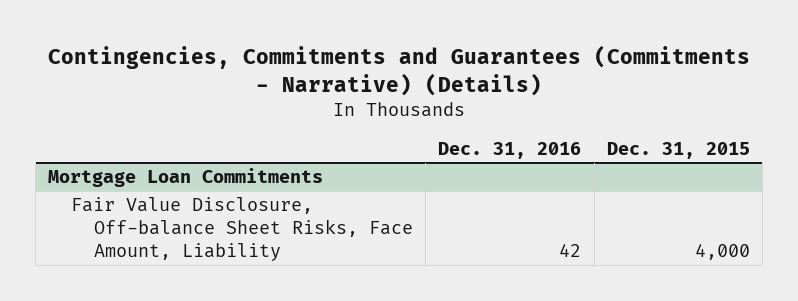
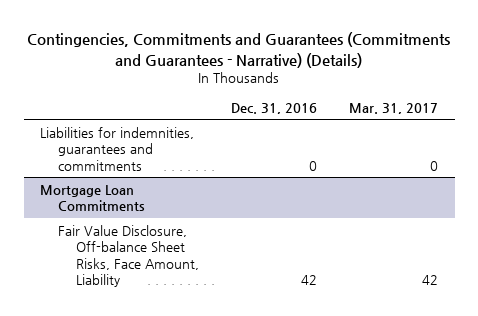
- Contingencies, Commitments and Guarantees (Commitments - Narrative) (Details)
+ Contingencies, Commitments and Guarantees (Commitments and Guarantees - Narrative) (Details)
- | Dec. 31, 2016 | Dec. 31, 2015
+ | Dec. 31, 2016 | Mar. 31, 2017
+ Liabilities for indemnities, guarantees and commitments | 0 | 0

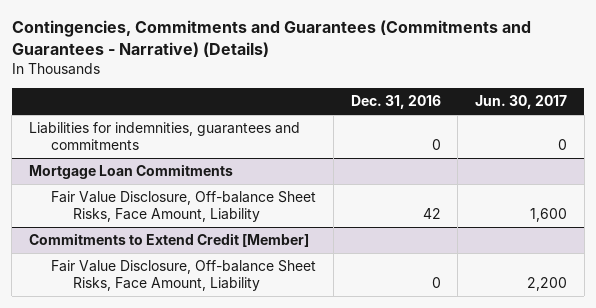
- | Dec. 31, 2016 | Mar. 31, 2017
+ | Dec. 31, 2016 | Jun. 30, 2017
+ Commitments to Extend Credit [Member]
+ Fair Value Disclosure, Off-balance Sheet Risks, Face Amount, Liability | 0 | 2,200

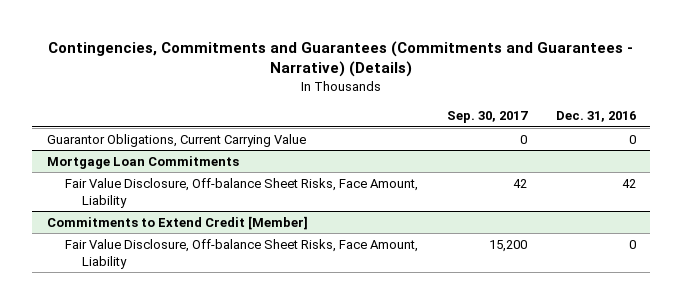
- | Dec. 31, 2016 | Jun. 30, 2017
+ | Sep. 30, 2017 | Dec. 31, 2016
- Liabilities for indemnities, guarantees and commitments | 0 | 0
+ Guarantor Obligations, Current Carrying Value | 0 | 0

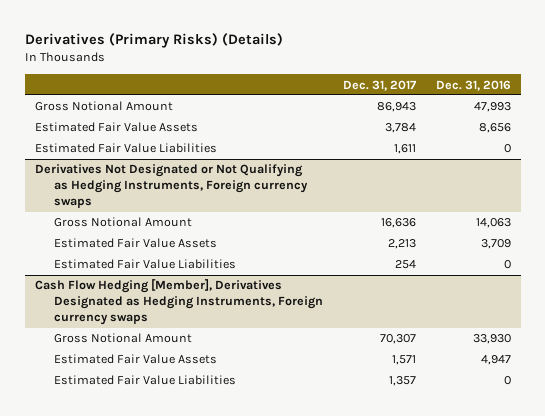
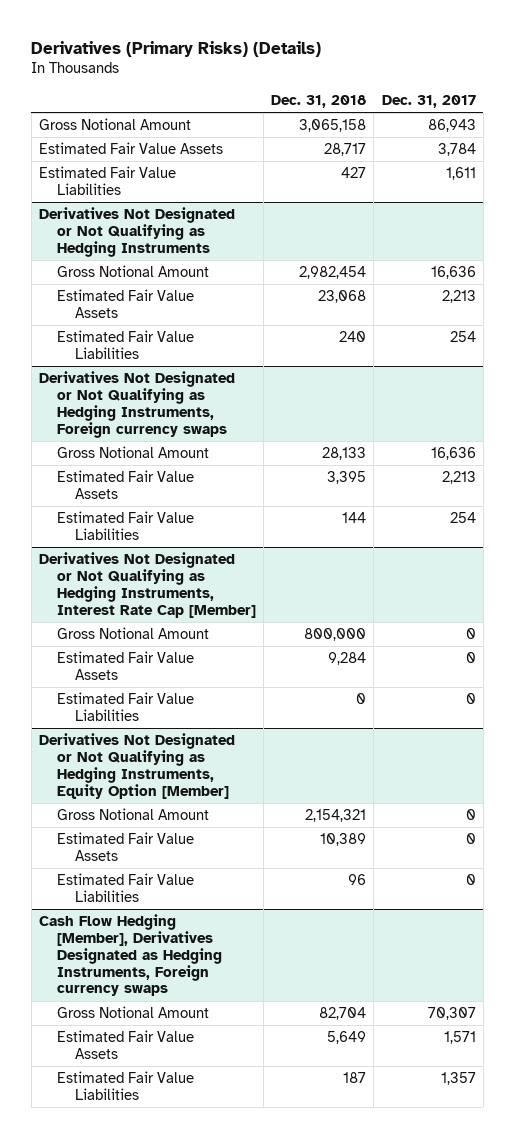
- | Dec. 31, 2017 | Dec. 31, 2016
+ | Dec. 31, 2018 | Dec. 31, 2017
+ Derivatives Not Designated or Not Qualifying as Hedging Instruments
+ Gross Notional Amount | 2,982,454 | 16,636
+ Estimated Fair Value Assets | 23,068 | 2,213
+ Estimated Fair Value Liabilities | 240 | 254
+ Derivatives Not Designated or Not Qualifying as Hedging Instruments, Interest Rate Cap [Member]
+ Gross Notional Amount | 800,000 | 0
+ Estimated Fair Value Assets | 9,284 | 0
+ Estimated Fair Value Liabilities | 0 | 0
+ Derivatives Not Designated or Not Qualifying as Hedging Instruments, Equity Option [Member]
+ Gross Notional Amount | 2,154,321 | 0
+ Estimated Fair Value Assets | 10,389 | 0
+ Estimated Fair Value Liabilities | 96 | 0

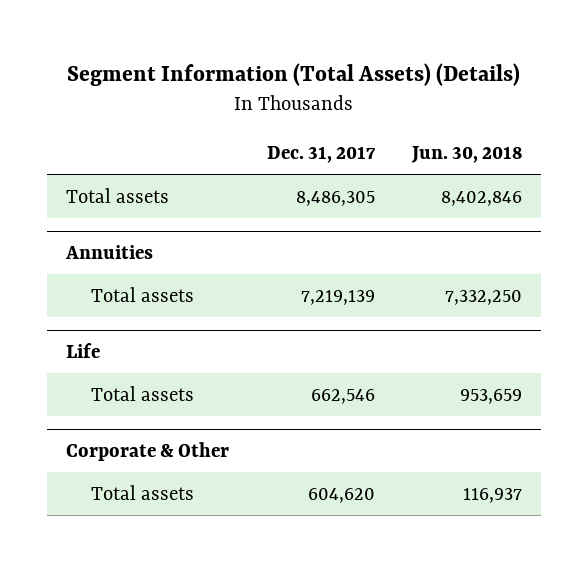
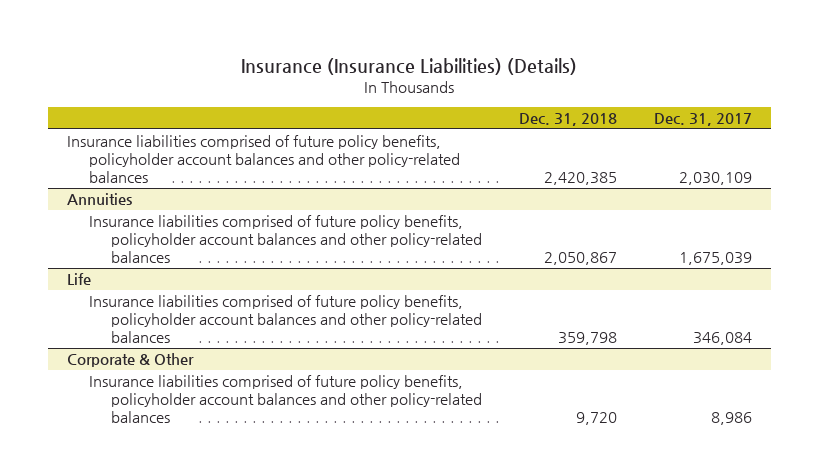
- Segment Information (Total Assets) (Details)
+ Insurance (Insurance Liabilities) (Details)
- | Dec. 31, 2017 | Jun. 30, 2018
+ | Dec. 31, 2018 | Dec. 31, 2017
- Total assets | 8,486,305 | 8,402,846
+ Insurance liabilities comprised of future policy benefits, policyholder account balances and other policy-related balances | 2,420,385 | 2,030,109
@ Annuities
- Total assets | 7,219,139 | 7,332,250
+ Insurance liabilities comprised of future policy benefits, policyholder account balances and other policy-related balances | 2,050,867 | 1,675,039
@ Life
- Total assets | 662,546 | 953,659
+ Insurance liabilities comprised of future policy benefits, policyholder account balances and other policy-related balances | 359,798 | 346,084
@ Corporate & Other
- Total assets | 604,620 | 116,937
+ Insurance liabilities comprised of future policy benefits, policyholder account balances and other policy-related balances | 9,720 | 8,986

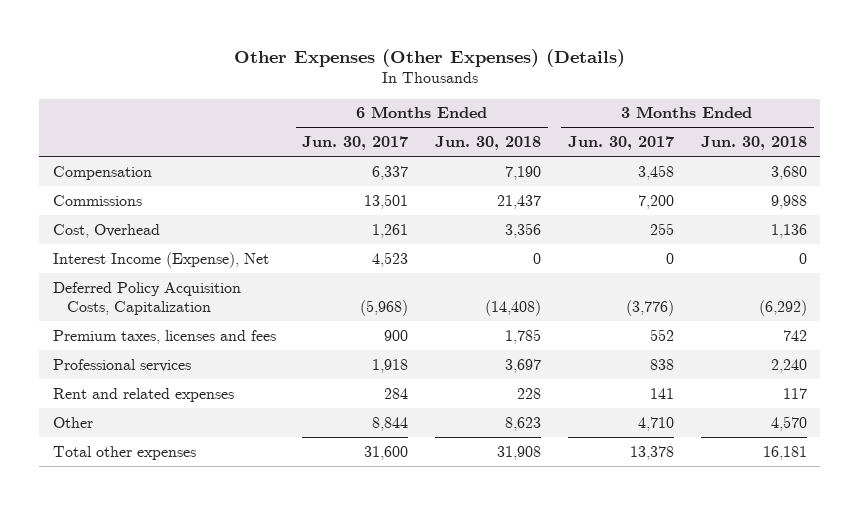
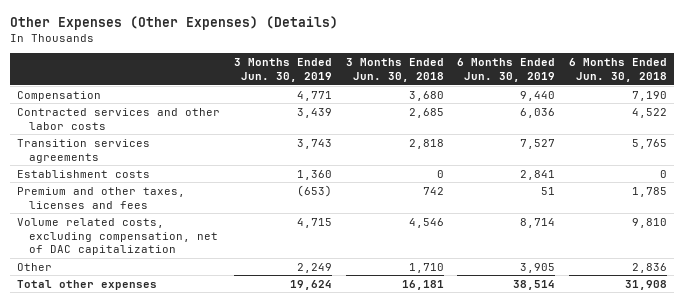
- | 6 Months Ended Jun. 30, 2017 | 6 Months Ended Jun. 30, 2018 | 3 Months Ended Jun. 30, 2017 | 3 Months Ended Jun. 30, 2018
+ | 3 Months Ended Jun. 30, 2019 | 3 Months Ended Jun. 30, 2018 | 6 Months Ended Jun. 30, 2019 | 6 Months Ended Jun. 30, 2018
- Commissions | 13,501 | 21,437 | 7,200 | 9,988
- Cost, Overhead | 1,261 | 3,356 | 255 | 1,136
- Interest Income (Expense), Net | 4,523 | 0 | 0 | 0
- Deferred Policy Acquisition Costs, Capitalization | (5,968) | (14,408) | (3,776) | (6,292)
- Premium taxes, licenses and fees | 900 | 1,785 | 552 | 742
- Professional services | 1,918 | 3,697 | 838 | 2,240
- Rent and related expenses | 284 | 228 | 141 | 117
- Other | 8,844 | 8,623 | 4,710 | 4,570
+ Contracted services and other labor costs | 3,439 | 2,685 | 6,036 | 4,522
+ Transition services agreements | 3,743 | 2,818 | 7,527 | 5,765
+ Establishment costs | 1,360 | 0 | 2,841 | 0
+ Premium and other taxes, licenses and fees | (653) | 742 | 51 | 1,785
+ Volume related costs, excluding compensation, net of DAC capitalization | 4,715 | 4,546 | 8,714 | 9,810
+ Other | 2,249 | 1,710 | 3,905 | 2,836

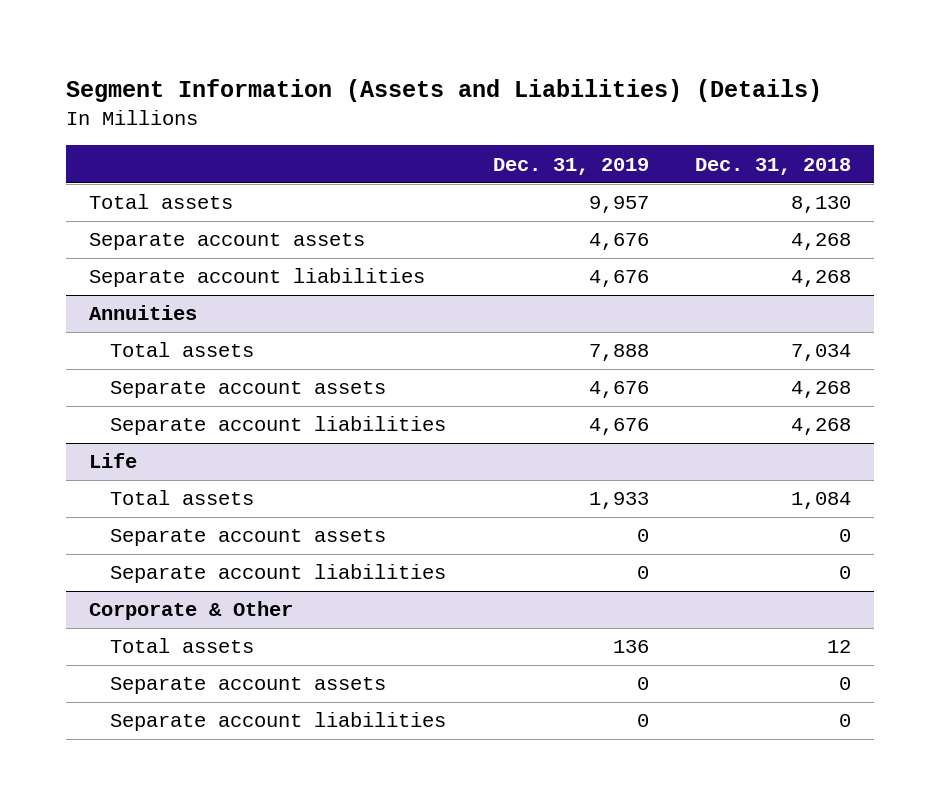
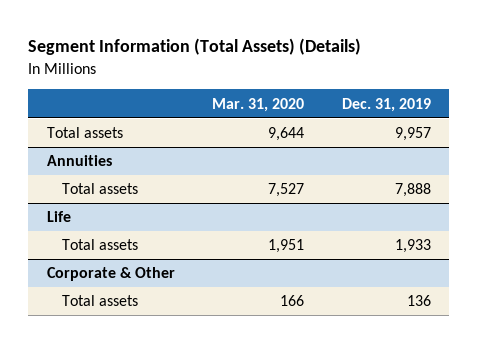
- Segment Information (Assets and Liabilities) (Details)
+ Segment Information (Total Assets) (Details)
- | Dec. 31, 2019 | Dec. 31, 2018
+ | Mar. 31, 2020 | Dec. 31, 2019
- Separate account assets | 4,676 | 4,268
- Separate account liabilities | 4,676 | 4,268
@ Annuities
- Separate account assets | 4,676 | 4,268
- Separate account liabilities | 4,676 | 4,268
@ Life
- Separate account assets | 0 | 0
- Separate account liabilities | 0 | 0
@ Corporate & Other
- Separate account assets | 0 | 0
- Separate account liabilities | 0 | 0

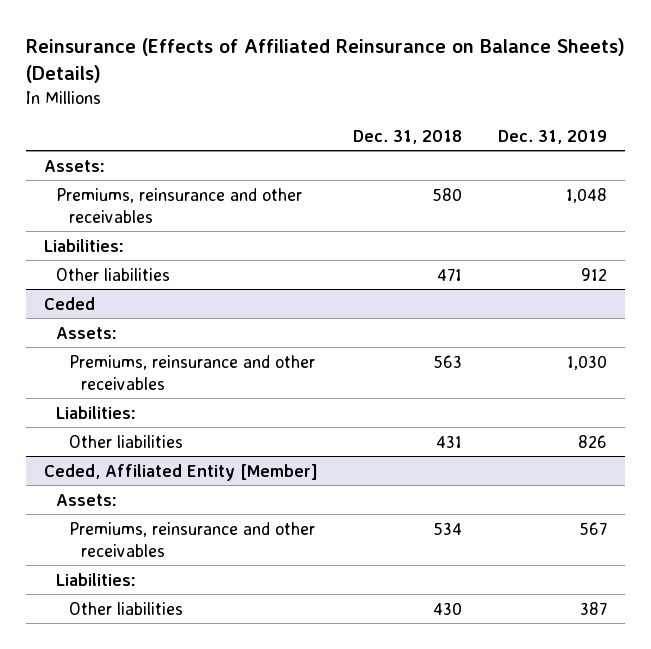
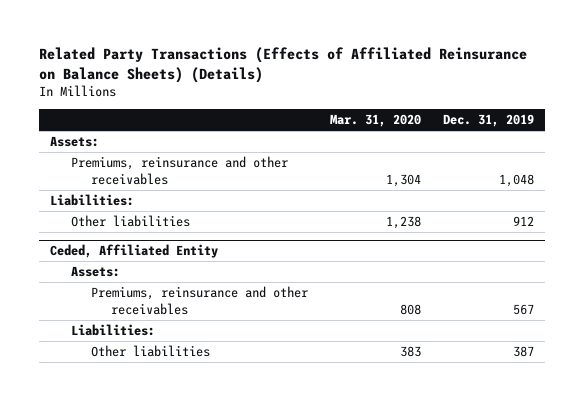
- Reinsurance (Effects of Affiliated Reinsurance on Balance Sheets) (Details)
+ Related Party Transactions (Effects of Affiliated Reinsurance on Balance Sheets) (Details)
- | Dec. 31, 2018 | Dec. 31, 2019
+ | Mar. 31, 2020 | Dec. 31, 2019
- Ceded
- Assets:
- Premiums, reinsurance and other receivables | 563 | 1,030
- Liabilities:
- Other liabilities | 431 | 826
- Ceded, Affiliated Entity [Member]
+ Ceded, Affiliated Entity

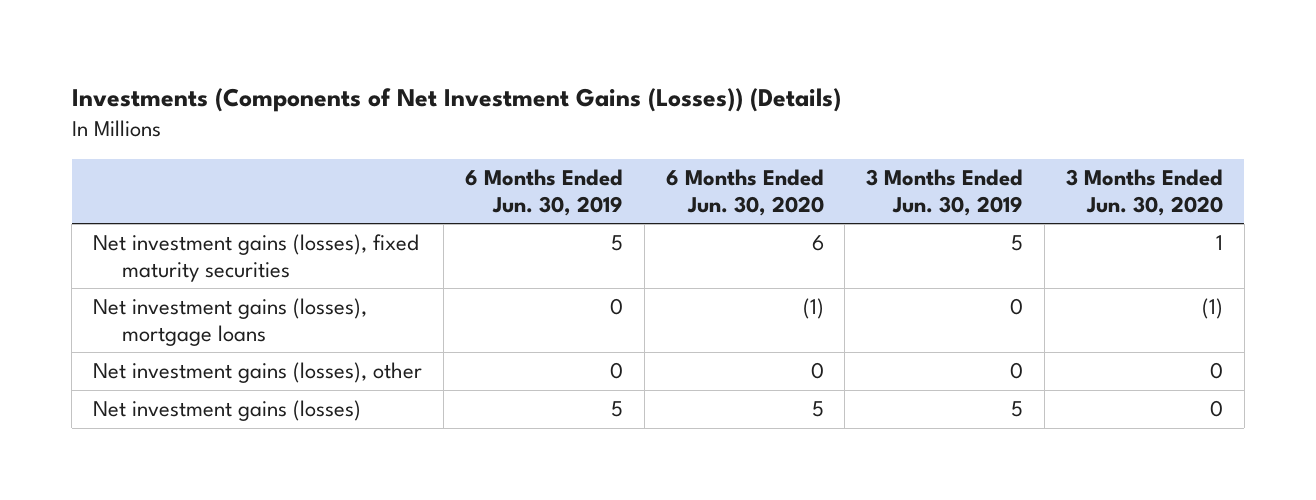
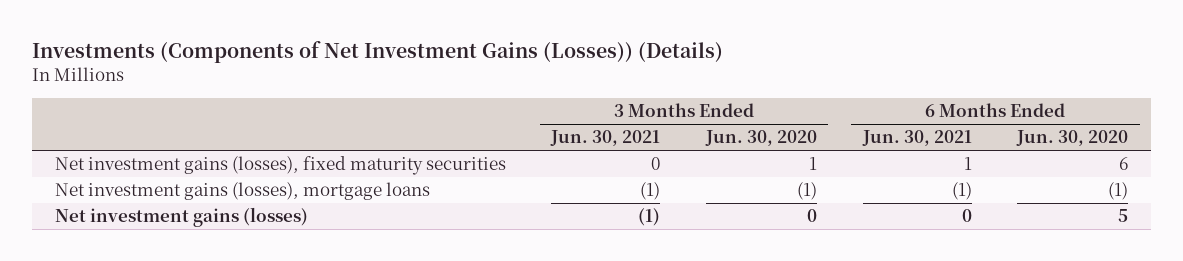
- | 6 Months Ended Jun. 30, 2019 | 6 Months Ended Jun. 30, 2020 | 3 Months Ended Jun. 30, 2019 | 3 Months Ended Jun. 30, 2020
+ | 3 Months Ended Jun. 30, 2021 | 3 Months Ended Jun. 30, 2020 | 6 Months Ended Jun. 30, 2021 | 6 Months Ended Jun. 30, 2020
- Net investment gains (losses), other | 0 | 0 | 0 | 0

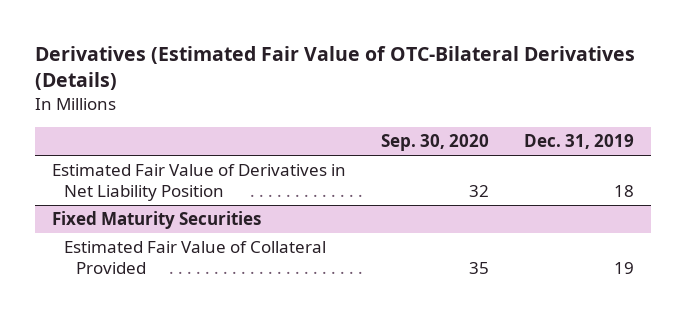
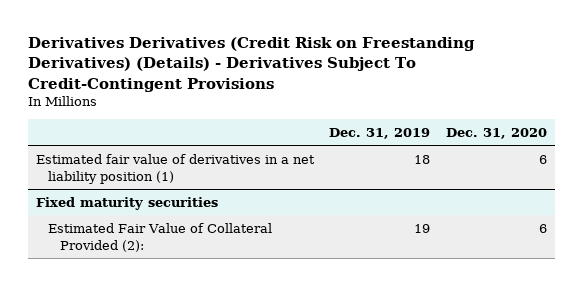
- Derivatives (Estimated Fair Value of OTC-Bilateral Derivatives (Details)
+ Derivatives Derivatives (Credit Risk on Freestanding Derivatives) (Details) - Derivatives Subject To Credit-Contingent Provisions
- | Sep. 30, 2020 | Dec. 31, 2019
+ | Dec. 31, 2019 | Dec. 31, 2020
- Estimated Fair Value of Derivatives in Net Liability Position | 32 | 18
- Fixed Maturity Securities
- Estimated Fair Value of Collateral Provided | 35 | 19
+ Estimated fair value of derivatives in a net liability position (1) | 18 | 6
+ Fixed maturity securities
+ Estimated Fair Value of Collateral Provided (2): | 19 | 6

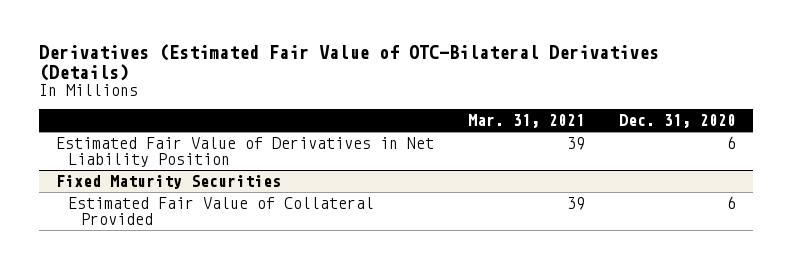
- Derivatives Derivatives (Credit Risk on Freestanding Derivatives) (Details) - Derivatives Subject To Credit-Contingent Provisions
+ Derivatives (Estimated Fair Value of OTC-Bilateral Derivatives (Details)
- | Dec. 31, 2019 | Dec. 31, 2020
+ | Mar. 31, 2021 | Dec. 31, 2020
- Estimated fair value of derivatives in a net liability position (1) | 18 | 6
- Fixed maturity securities
- Estimated Fair Value of Collateral Provided (2): | 19 | 6
+ Estimated Fair Value of Derivatives in Net Liability Position | 39 | 6
+ Fixed Maturity Securities
+ Estimated Fair Value of Collateral Provided | 39 | 6

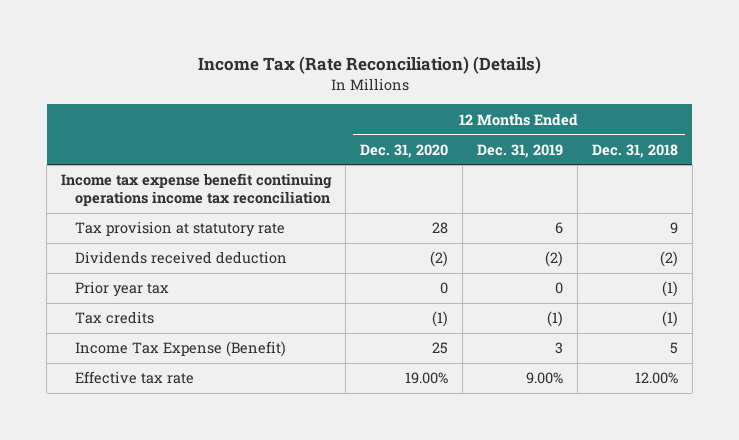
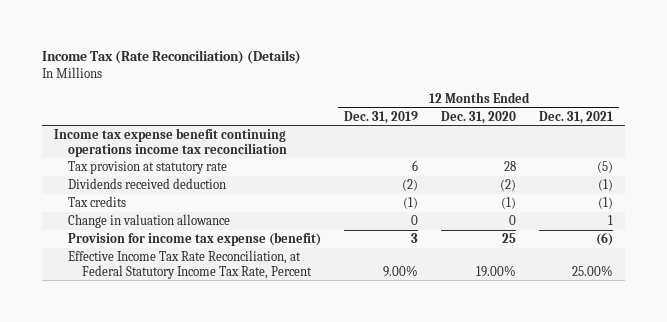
- | 12 Months Ended Dec. 31, 2020 | 12 Months Ended Dec. 31, 2019 | 12 Months Ended Dec. 31, 2018
+ | 12 Months Ended Dec. 31, 2019 | 12 Months Ended Dec. 31, 2020 | 12 Months Ended Dec. 31, 2021
- Prior year tax | 0 | 0 | (1)
- Income Tax Expense (Benefit) | 25 | 3 | 5
- Effective tax rate | 19.00% | 9.00% | 12.00%
+ Change in valuation allowance | 0 | 0 | 1
+ Provision for income tax expense (benefit) | 3 | 25 | (6)
+ Effective Income Tax Rate Reconciliation, at Federal Statutory Income Tax Rate, Percent | 9.00% | 19.00% | 25.00%

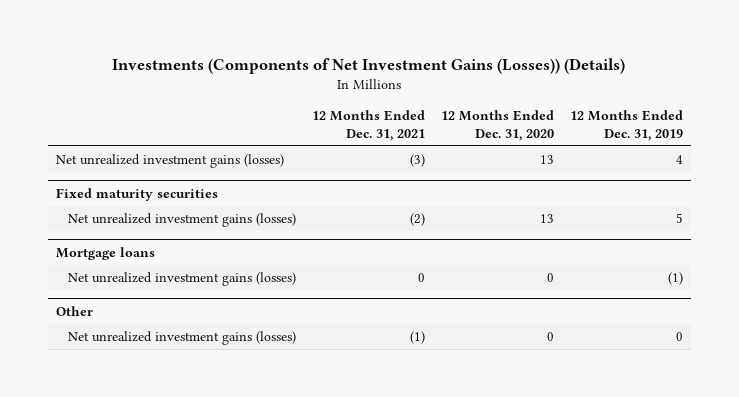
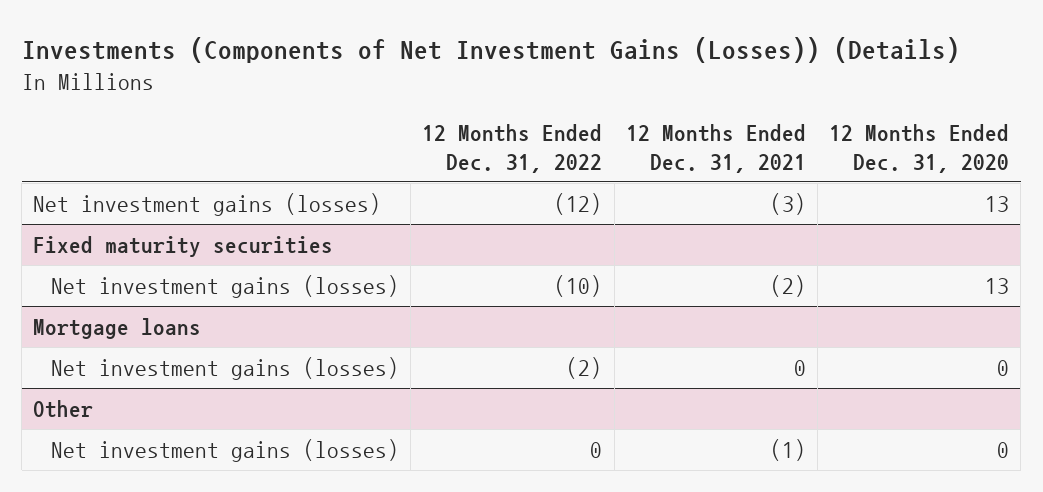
- | 12 Months Ended Dec. 31, 2021 | 12 Months Ended Dec. 31, 2020 | 12 Months Ended Dec. 31, 2019
+ | 12 Months Ended Dec. 31, 2022 | 12 Months Ended Dec. 31, 2021 | 12 Months Ended Dec. 31, 2020
- Net unrealized investment gains (losses) | (3) | 13 | 4
+ Net investment gains (losses) | (12) | (3) | 13
@ Fixed maturity securities
- Net unrealized investment gains (losses) | (2) | 13 | 5
+ Net investment gains (losses) | (10) | (2) | 13
@ Mortgage loans
- Net unrealized investment gains (losses) | 0 | 0 | (1)
+ Net investment gains (losses) | (2) | 0 | 0
@ Other
- Net unrealized investment gains (losses) | (1) | 0 | 0
+ Net investment gains (losses) | 0 | (1) | 0

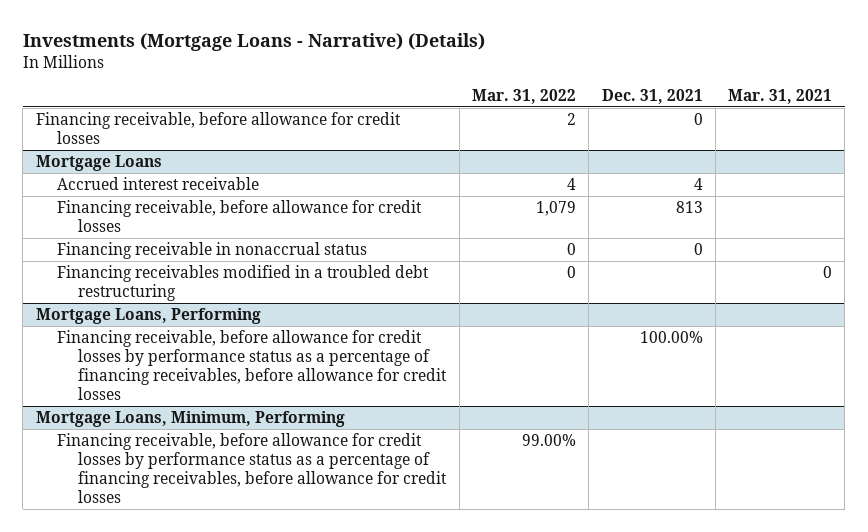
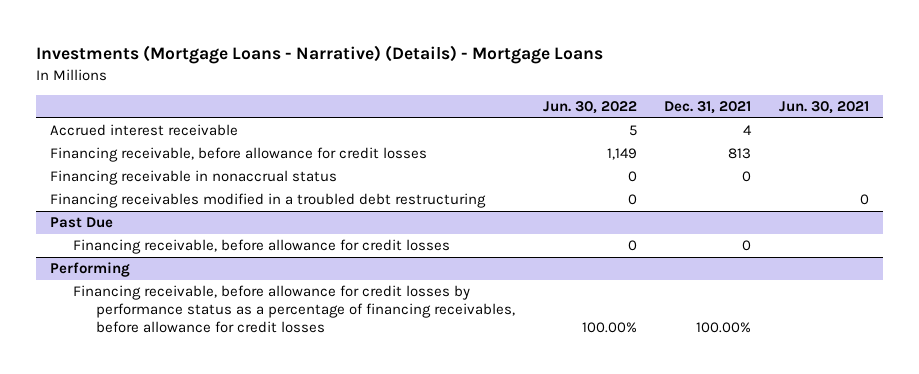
- Investments (Mortgage Loans - Narrative) (Details)
+ Investments (Mortgage Loans - Narrative) (Details) - Mortgage Loans
- | Mar. 31, 2022 | Dec. 31, 2021 | Mar. 31, 2021
+ | Jun. 30, 2022 | Dec. 31, 2021 | Jun. 30, 2021
- Financing receivable, before allowance for credit losses | 2 | 0 |
- Mortgage Loans
- Mortgage Loans, Performing
+ Past Due
+ Financing receivable, before allowance for credit losses | 0 | 0 |
+ Performing
- Mortgage Loans, Minimum, Performing
- Financing receivable, before allowance for credit losses by performance status as a percentage of financing receivables, before allowance for credit losses | 99.00% | |

